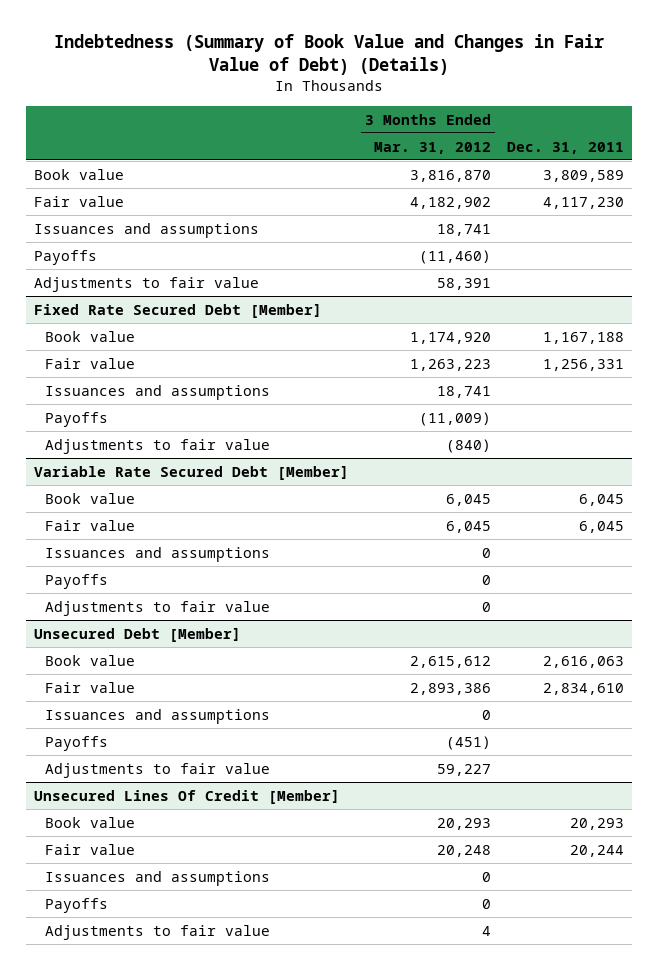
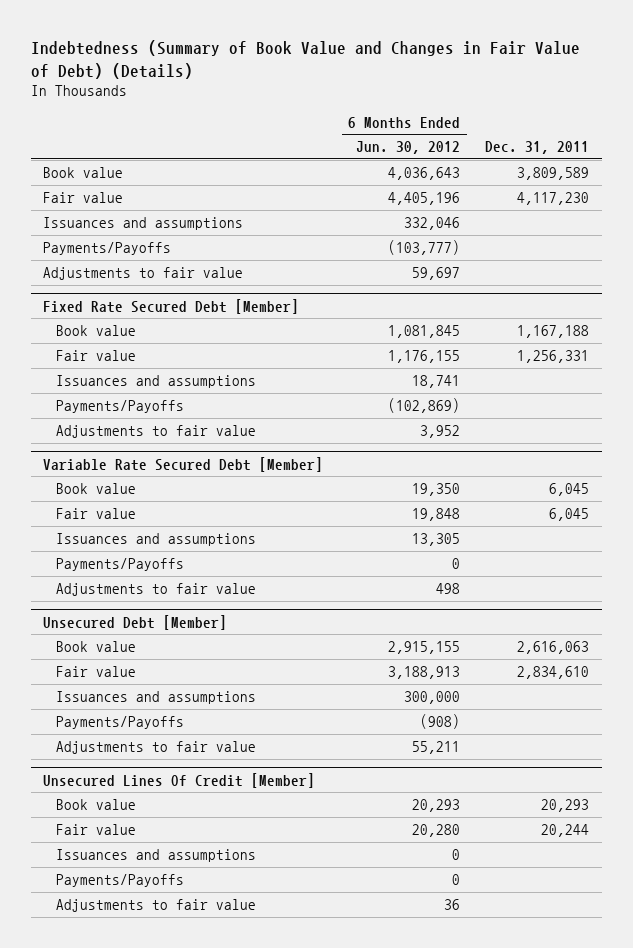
- | 3 Months Ended Mar. 31, 2012 | Dec. 31, 2011
+ | 6 Months Ended Jun. 30, 2012 | Dec. 31, 2011
- Payoffs | (11,460) |
+ Payments/Payoffs | (103,777) |
@ Fixed Rate Secured Debt [Member]
- Payoffs | (11,009) |
+ Payments/Payoffs | (102,869) |
@ Variable Rate Secured Debt [Member]
- Payoffs | 0 |
+ Payments/Payoffs | 0 |
@ Unsecured Debt [Member]
- Payoffs | (451) |
+ Payments/Payoffs | (908) |
@ Unsecured Lines Of Credit [Member]
- Payoffs | 0 |
+ Payments/Payoffs | 0 |

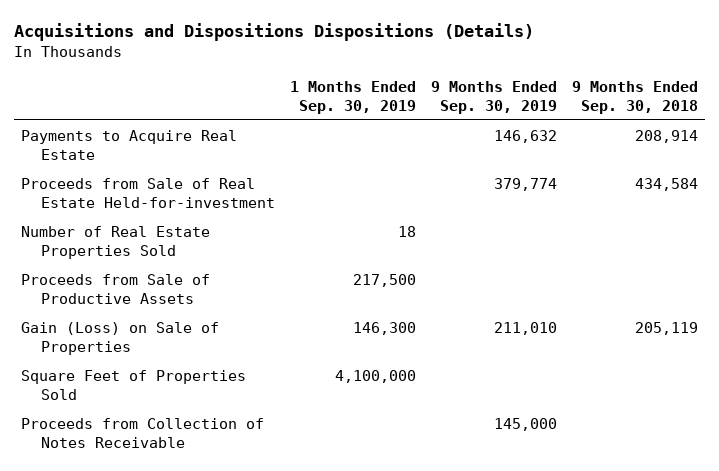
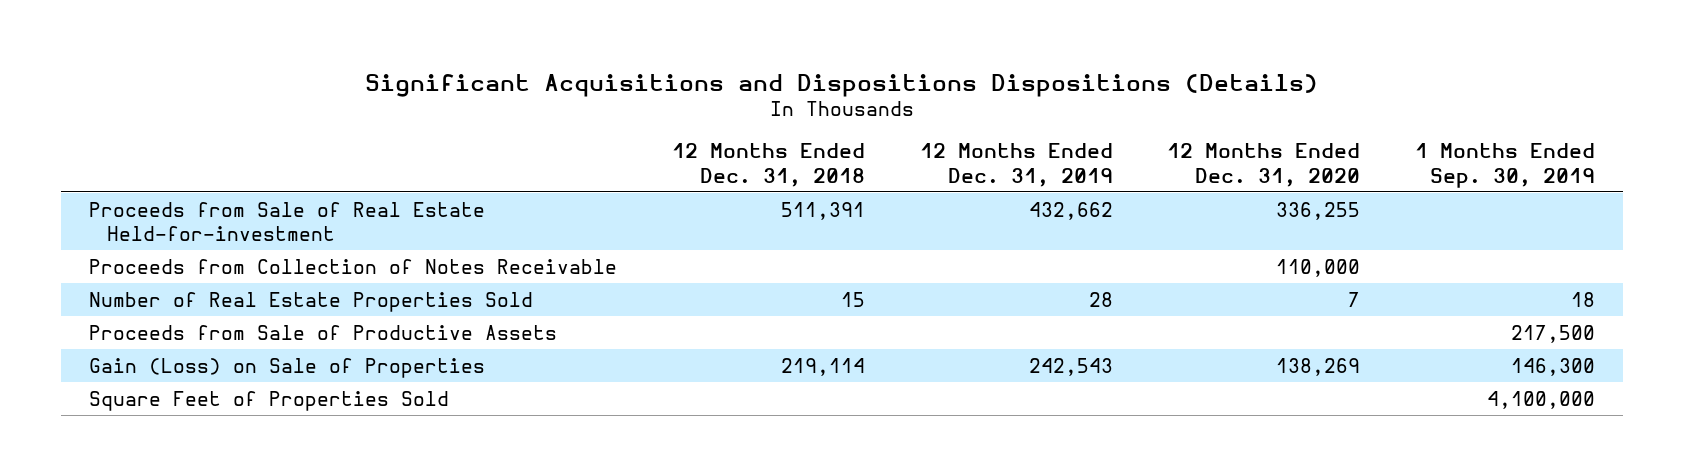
- Acquisitions and Dispositions Dispositions (Details)
+ Significant Acquisitions and Dispositions Dispositions (Details)
- | 1 Months Ended Sep. 30, 2019 | 9 Months Ended Sep. 30, 2019 | 9 Months Ended Sep. 30, 2018
+ | 12 Months Ended Dec. 31, 2018 | 12 Months Ended Dec. 31, 2019 | 12 Months Ended Dec. 31, 2020 | 1 Months Ended Sep. 30, 2019
- Payments to Acquire Real Estate | | 146,632 | 208,914
moved up: Proceeds from Collection of Notes Receivable | | | 110,000 |

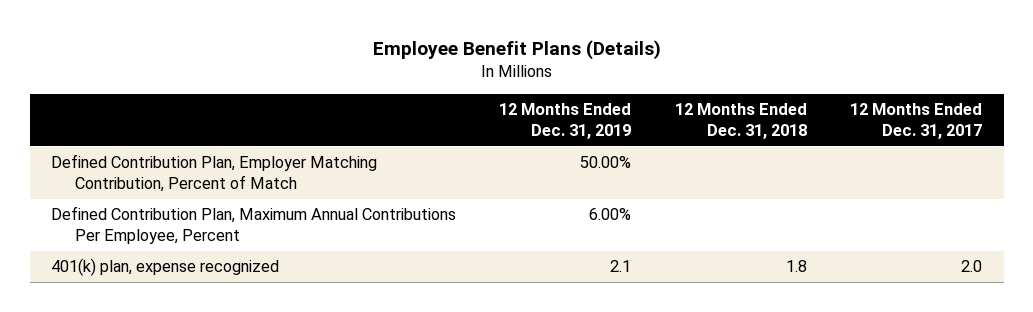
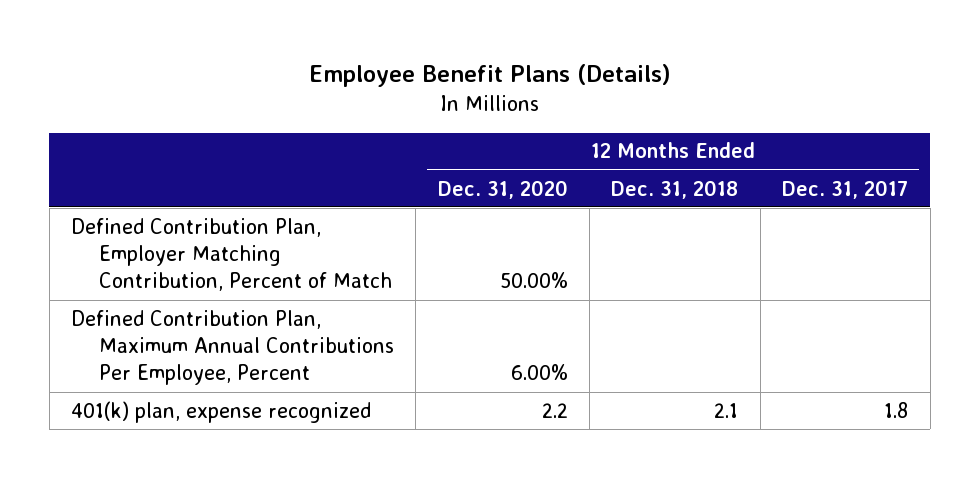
- | 12 Months Ended Dec. 31, 2019 | 12 Months Ended Dec. 31, 2018 | 12 Months Ended Dec. 31, 2017
+ | 12 Months Ended Dec. 31, 2020 | 12 Months Ended Dec. 31, 2018 | 12 Months Ended Dec. 31, 2017
- 401(k) plan, expense recognized | 2.1 | 1.8 | 2.0
+ 401(k) plan, expense recognized | 2.2 | 2.1 | 1.8

